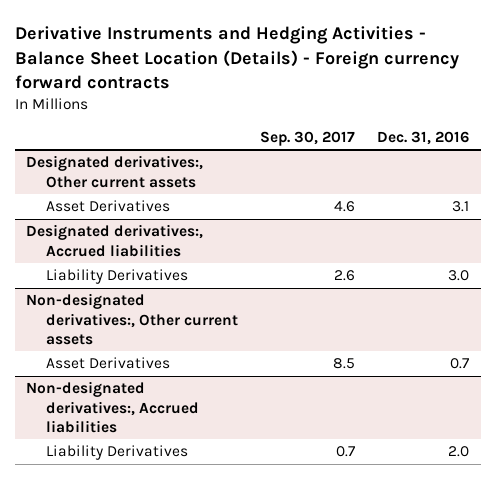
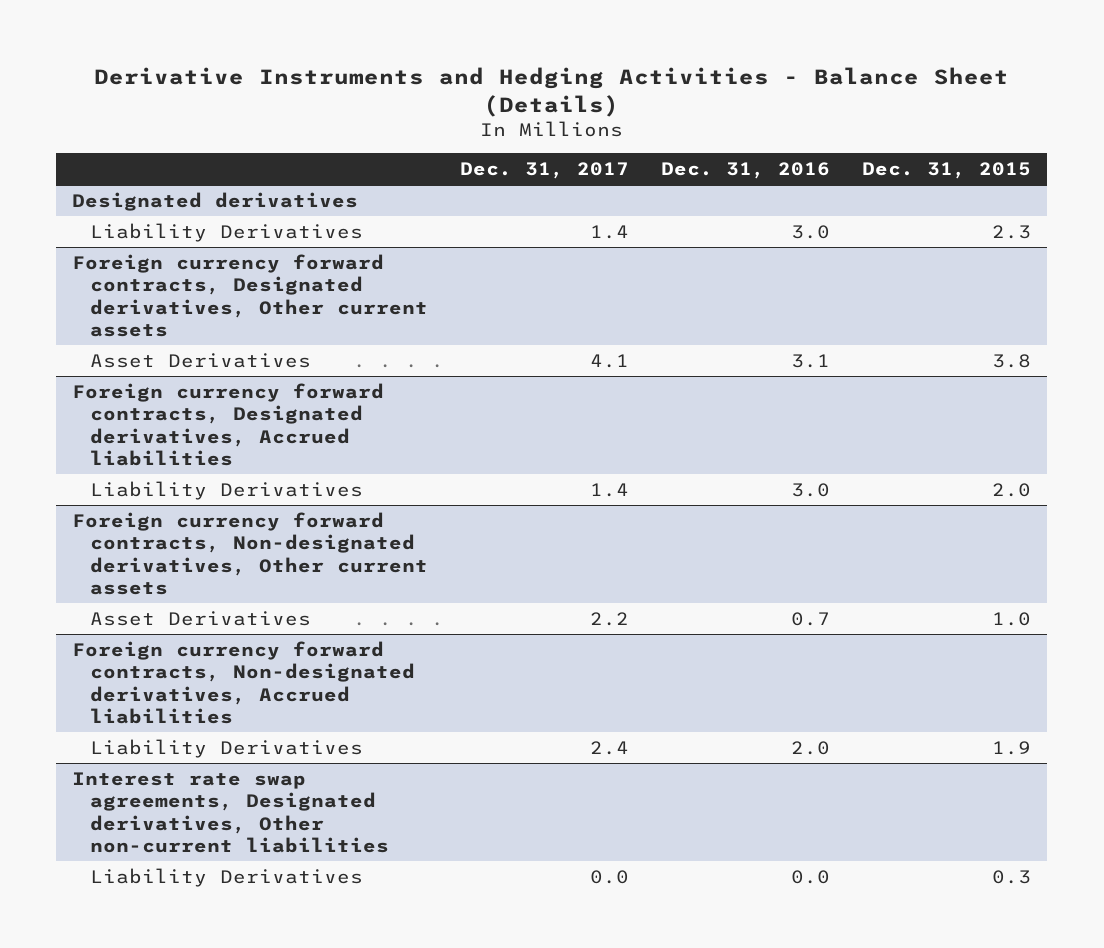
- Derivative Instruments and Hedging Activities - Balance Sheet Location (Details) - Foreign currency forward contracts
+ Derivative Instruments and Hedging Activities - Balance Sheet (Details)
- | Sep. 30, 2017 | Dec. 31, 2016
+ | Dec. 31, 2017 | Dec. 31, 2016 | Dec. 31, 2015
- Designated derivatives:, Other current assets
+ Designated derivatives
+ Liability Derivatives | 1.4 | 3.0 | 2.3
+ Foreign currency forward contracts, Designated derivatives, Other current assets
- Designated derivatives:, Accrued liabilities
+ Foreign currency forward contracts, Designated derivatives, Accrued liabilities
- Non-designated derivatives:, Other current assets
+ Foreign currency forward contracts, Non-designated derivatives, Other current assets
- Non-designated derivatives:, Accrued liabilities
+ Foreign currency forward contracts, Non-designated derivatives, Accrued liabilities
+ Interest rate swap agreements, Designated derivatives, Other non-current liabilities
+ Liability Derivatives | 0.0 | 0.0 | 0.3

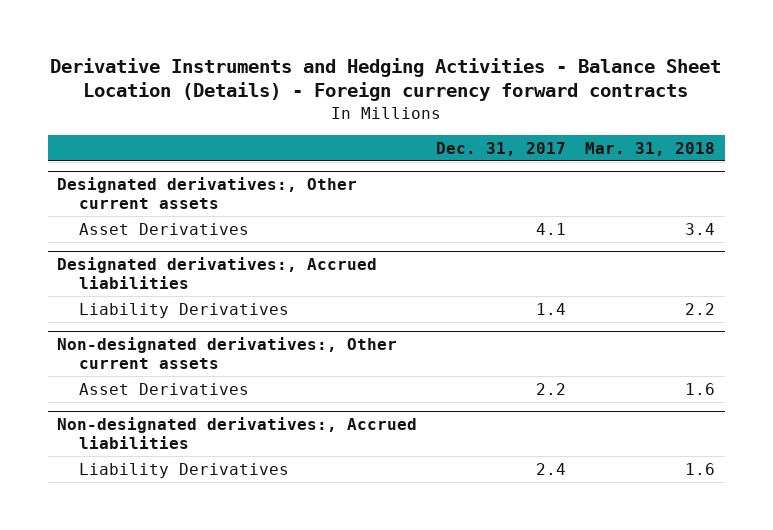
- Derivative Instruments and Hedging Activities - Balance Sheet (Details)
+ Derivative Instruments and Hedging Activities - Balance Sheet Location (Details) - Foreign currency forward contracts
- | Dec. 31, 2017 | Dec. 31, 2016 | Dec. 31, 2015
+ | Dec. 31, 2017 | Mar. 31, 2018
- Designated derivatives
- Liability Derivatives | 1.4 | 3.0 | 2.3
- Foreign currency forward contracts, Designated derivatives, Other current assets
+ Designated derivatives:, Other current assets
- Foreign currency forward contracts, Designated derivatives, Accrued liabilities
+ Designated derivatives:, Accrued liabilities
- Foreign currency forward contracts, Non-designated derivatives, Other current assets
+ Non-designated derivatives:, Other current assets
- Foreign currency forward contracts, Non-designated derivatives, Accrued liabilities
+ Non-designated derivatives:, Accrued liabilities
- Interest rate swap agreements, Designated derivatives, Other non-current liabilities
- Liability Derivatives | 0.0 | 0.0 | 0.3

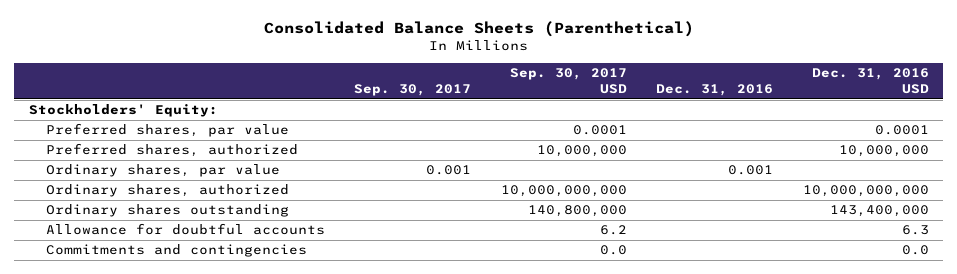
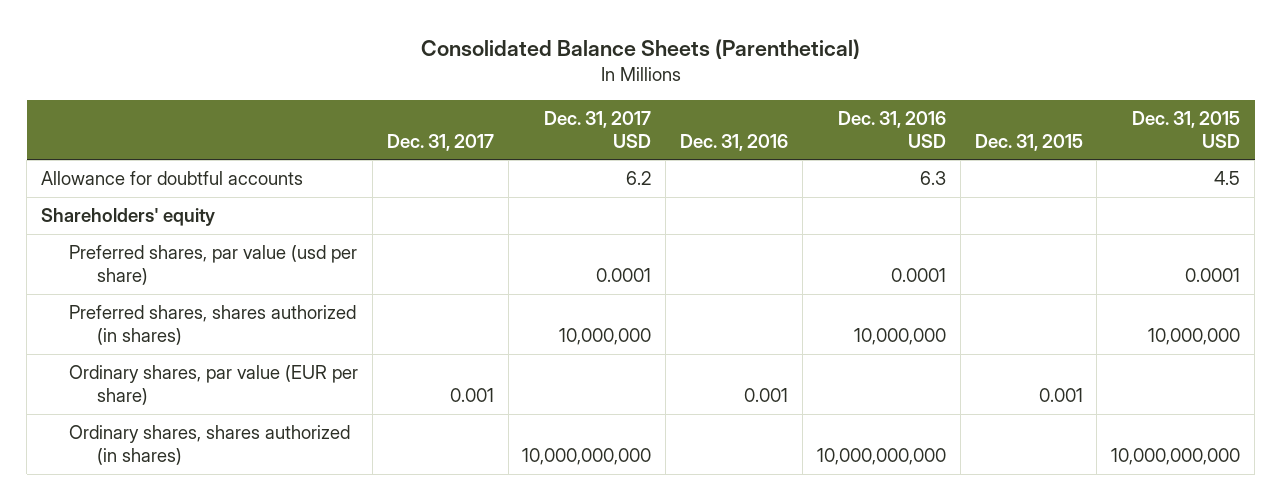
- | Sep. 30, 2017 | Sep. 30, 2017 USD | Dec. 31, 2016 | Dec. 31, 2016 USD
+ | Dec. 31, 2017 | Dec. 31, 2017 USD | Dec. 31, 2016 | Dec. 31, 2016 USD | Dec. 31, 2015 | Dec. 31, 2015 USD
- Stockholders' Equity:
- Preferred shares, par value | | 0.0001 | | 0.0001
- Preferred shares, authorized | | 10,000,000 | | 10,000,000
- Ordinary shares, par value | 0.001 | | 0.001 |
- Ordinary shares, authorized | | 10,000,000,000 | | 10,000,000,000
- Ordinary shares outstanding | | 140,800,000 | | 143,400,000
- Commitments and contingencies | | 0.0 | | 0.0
+ Shareholders' equity
+ Preferred shares, par value (usd per share) | | 0.0001 | | 0.0001 | | 0.0001
+ Preferred shares, shares authorized (in shares) | | 10,000,000 | | 10,000,000 | | 10,000,000
+ Ordinary shares, par value (EUR per share) | 0.001 | | 0.001 | | 0.001 |
+ Ordinary shares, shares authorized (in shares) | | 10,000,000,000 | | 10,000,000,000 | | 10,000,000,000

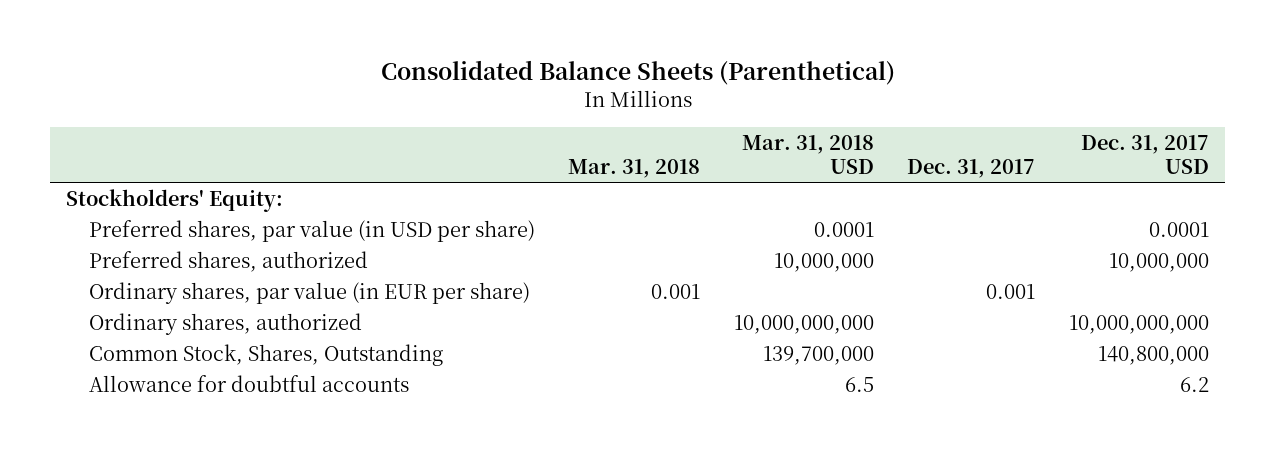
- | Dec. 31, 2017 | Dec. 31, 2017 USD | Dec. 31, 2016 | Dec. 31, 2016 USD | Dec. 31, 2015 | Dec. 31, 2015 USD
+ | Mar. 31, 2018 | Mar. 31, 2018 USD | Dec. 31, 2017 | Dec. 31, 2017 USD
+ Stockholders' Equity:
+ Preferred shares, par value (in USD per share) | | 0.0001 | | 0.0001
+ Preferred shares, authorized | | 10,000,000 | | 10,000,000
+ Ordinary shares, par value (in EUR per share) | 0.001 | | 0.001 |
+ Ordinary shares, authorized | | 10,000,000,000 | | 10,000,000,000
+ Common Stock, Shares, Outstanding | | 139,700,000 | | 140,800,000
- Shareholders' equity
- Preferred shares, par value (usd per share) | | 0.0001 | | 0.0001 | | 0.0001
- Preferred shares, shares authorized (in shares) | | 10,000,000 | | 10,000,000 | | 10,000,000
- Ordinary shares, par value (EUR per share) | 0.001 | | 0.001 | | 0.001 |
- Ordinary shares, shares authorized (in shares) | | 10,000,000,000 | | 10,000,000,000 | | 10,000,000,000

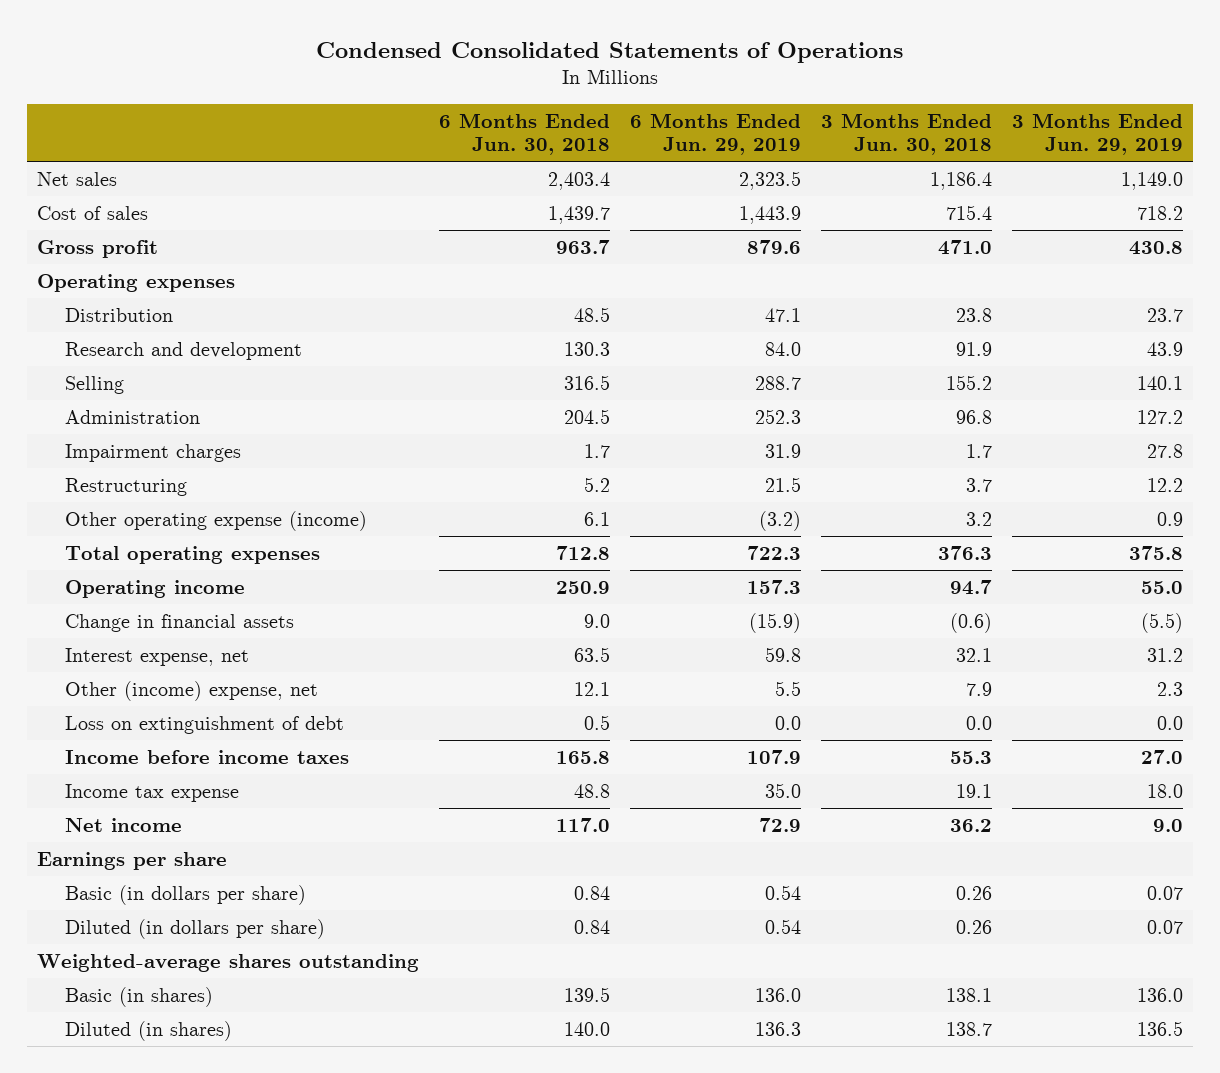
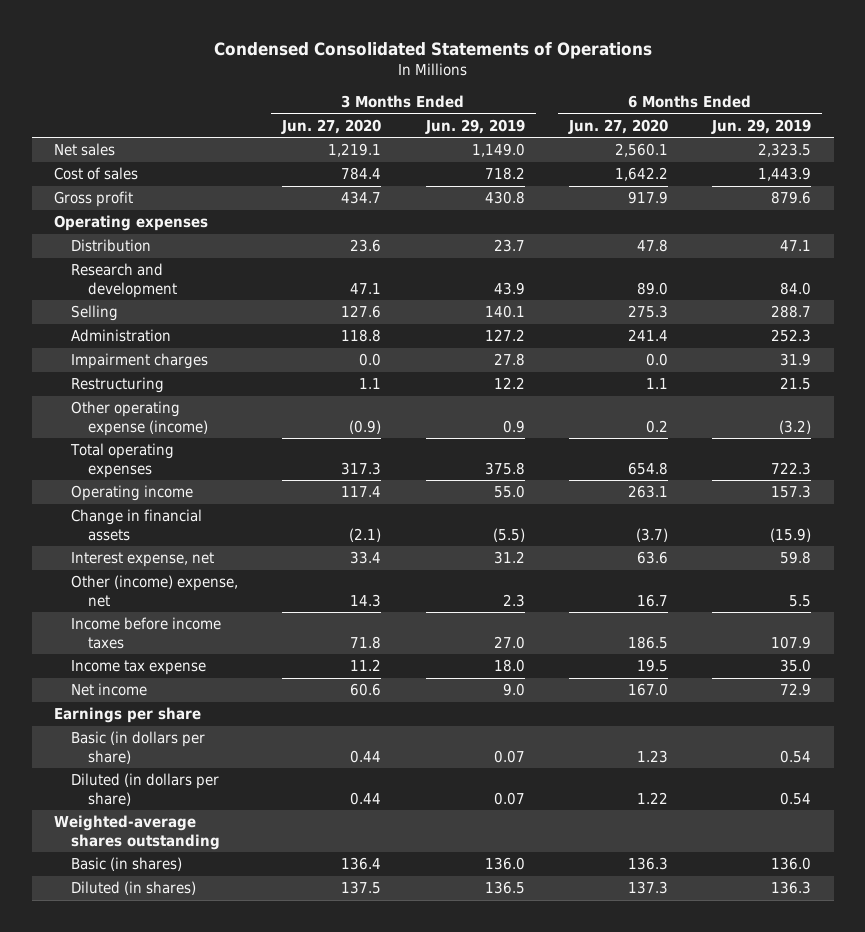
- | 6 Months Ended Jun. 30, 2018 | 6 Months Ended Jun. 29, 2019 | 3 Months Ended Jun. 30, 2018 | 3 Months Ended Jun. 29, 2019
+ | 3 Months Ended Jun. 27, 2020 | 3 Months Ended Jun. 29, 2019 | 6 Months Ended Jun. 27, 2020 | 6 Months Ended Jun. 29, 2019
- Loss on extinguishment of debt | 0.5 | 0.0 | 0.0 | 0.0

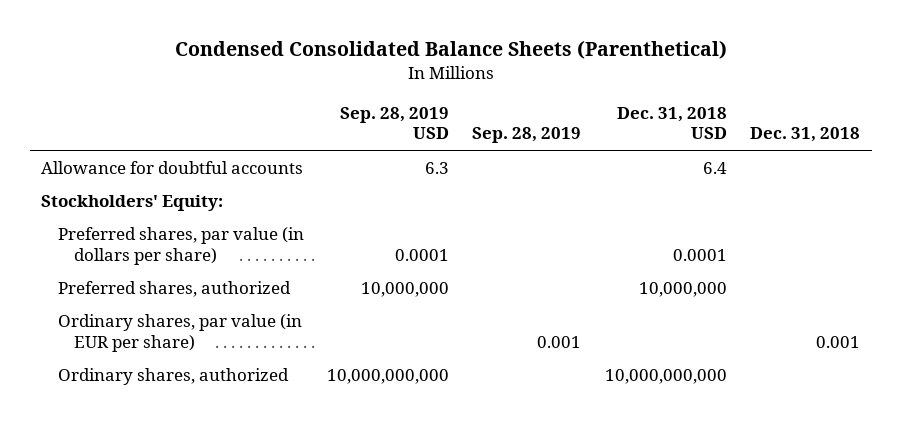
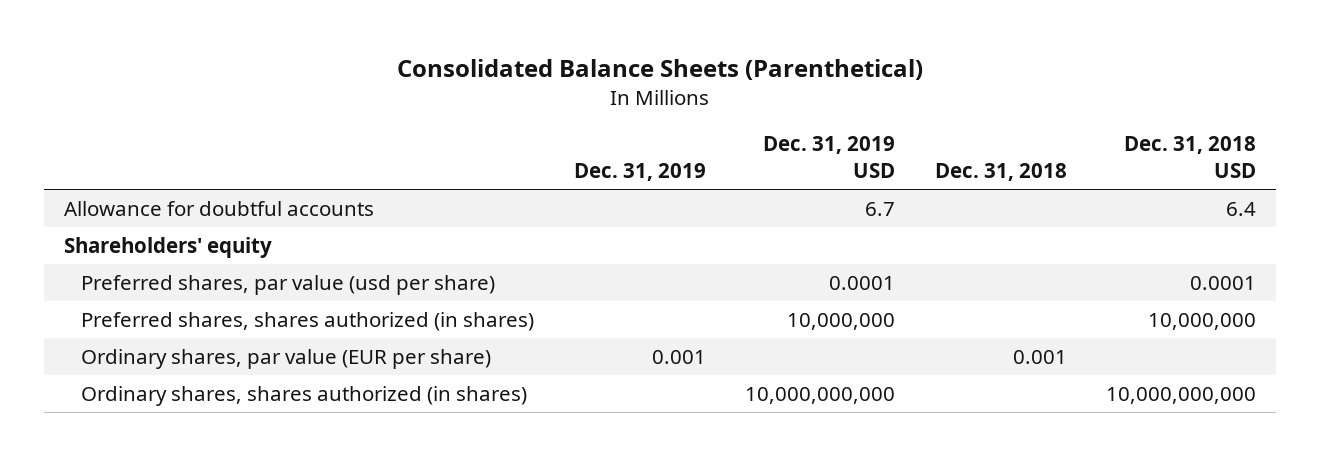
- Condensed Consolidated Balance Sheets (Parenthetical)
+ Consolidated Balance Sheets (Parenthetical)
- | Sep. 28, 2019 USD | Sep. 28, 2019 | Dec. 31, 2018 USD | Dec. 31, 2018
+ | Dec. 31, 2019 | Dec. 31, 2019 USD | Dec. 31, 2018 | Dec. 31, 2018 USD
- Stockholders' Equity:
- Preferred shares, par value (in dollars per share) | 0.0001 | | 0.0001 |
- Preferred shares, authorized | 10,000,000 | | 10,000,000 |
- Ordinary shares, par value (in EUR per share) | | 0.001 | | 0.001
- Ordinary shares, authorized | 10,000,000,000 | | 10,000,000,000 |
+ Shareholders' equity
+ Preferred shares, par value (usd per share) | | 0.0001 | | 0.0001
+ Preferred shares, shares authorized (in shares) | | 10,000,000 | | 10,000,000
+ Ordinary shares, par value (EUR per share) | 0.001 | | 0.001 |
+ Ordinary shares, shares authorized (in shares) | | 10,000,000,000 | | 10,000,000,000

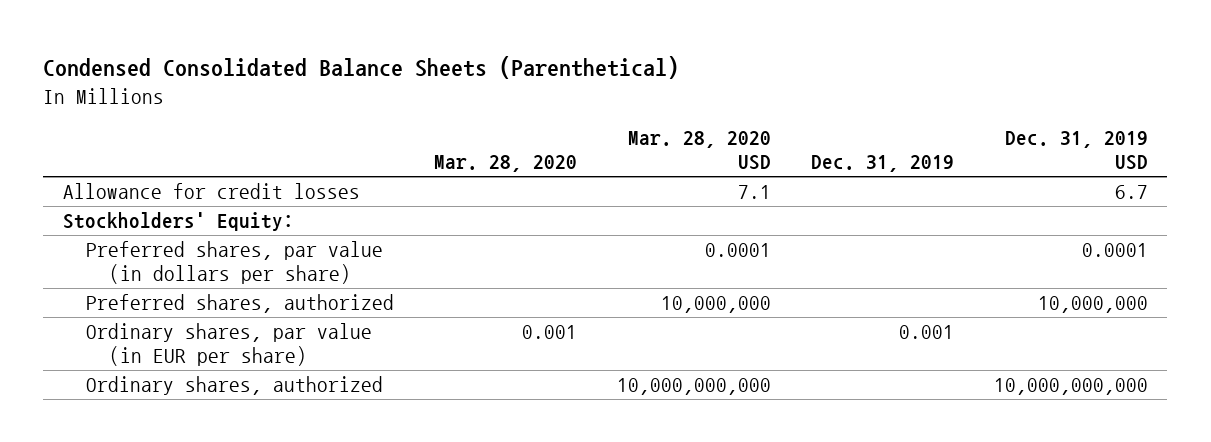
- Consolidated Balance Sheets (Parenthetical)
+ Condensed Consolidated Balance Sheets (Parenthetical)
- | Dec. 31, 2019 | Dec. 31, 2019 USD | Dec. 31, 2018 | Dec. 31, 2018 USD
+ | Mar. 28, 2020 | Mar. 28, 2020 USD | Dec. 31, 2019 | Dec. 31, 2019 USD
- Allowance for doubtful accounts | | 6.7 | | 6.4
- Shareholders' equity
- Preferred shares, par value (usd per share) | | 0.0001 | | 0.0001
- Preferred shares, shares authorized (in shares) | | 10,000,000 | | 10,000,000
- Ordinary shares, par value (EUR per share) | 0.001 | | 0.001 |
- Ordinary shares, shares authorized (in shares) | | 10,000,000,000 | | 10,000,000,000
+ Allowance for credit losses | | 7.1 | | 6.7
+ Stockholders' Equity:
+ Preferred shares, par value (in dollars per share) | | 0.0001 | | 0.0001
+ Preferred shares, authorized | | 10,000,000 | | 10,000,000
+ Ordinary shares, par value (in EUR per share) | 0.001 | | 0.001 |
+ Ordinary shares, authorized | | 10,000,000,000 | | 10,000,000,000

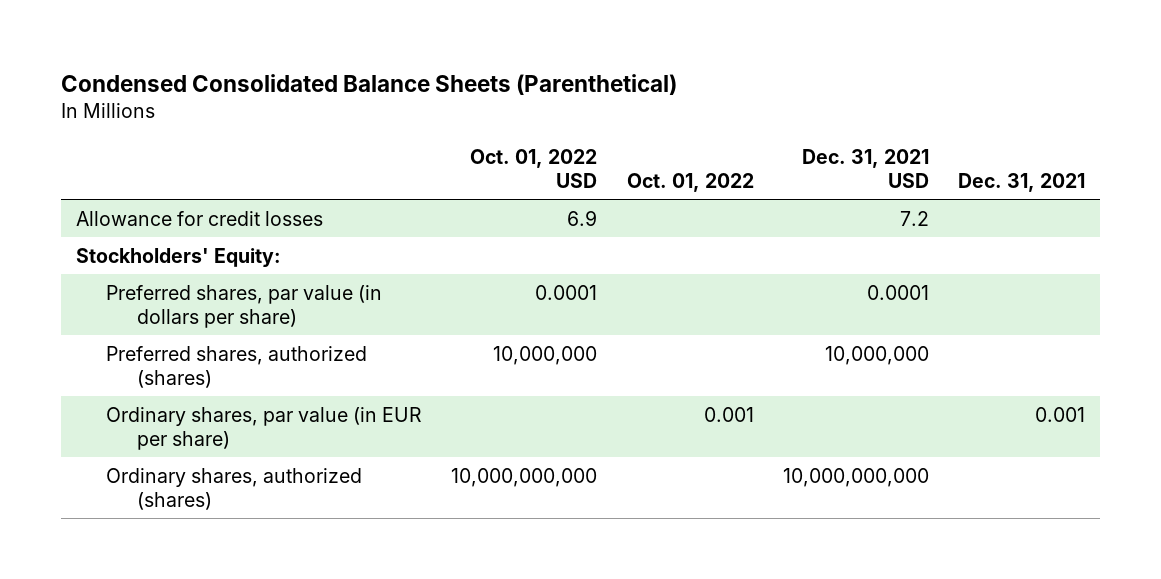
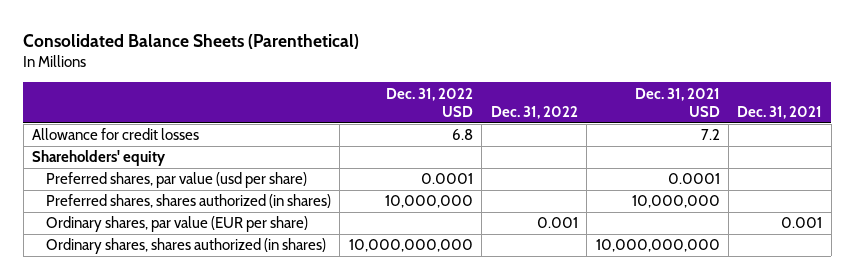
- Condensed Consolidated Balance Sheets (Parenthetical)
+ Consolidated Balance Sheets (Parenthetical)
- | Oct. 01, 2022 USD | Oct. 01, 2022 | Dec. 31, 2021 USD | Dec. 31, 2021
+ | Dec. 31, 2022 USD | Dec. 31, 2022 | Dec. 31, 2021 USD | Dec. 31, 2021
- Stockholders' Equity:
- Preferred shares, par value (in dollars per share) | 0.0001 | | 0.0001 |
- Preferred shares, authorized (shares) | 10,000,000 | | 10,000,000 |
- Ordinary shares, par value (in EUR per share) | | 0.001 | | 0.001
- Ordinary shares, authorized (shares) | 10,000,000,000 | | 10,000,000,000 |
+ Shareholders' equity
+ Preferred shares, par value (usd per share) | 0.0001 | | 0.0001 |
+ Preferred shares, shares authorized (in shares) | 10,000,000 | | 10,000,000 |
+ Ordinary shares, par value (EUR per share) | | 0.001 | | 0.001
+ Ordinary shares, shares authorized (in shares) | 10,000,000,000 | | 10,000,000,000 |

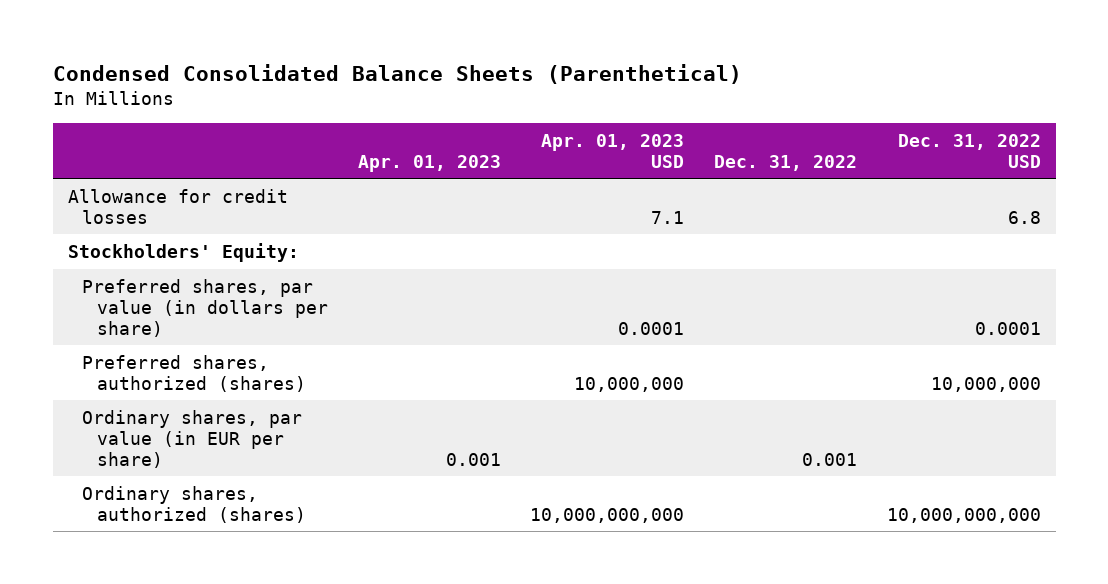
- Consolidated Balance Sheets (Parenthetical)
+ Condensed Consolidated Balance Sheets (Parenthetical)
- | Dec. 31, 2022 USD | Dec. 31, 2022 | Dec. 31, 2021 USD | Dec. 31, 2021
+ | Apr. 01, 2023 | Apr. 01, 2023 USD | Dec. 31, 2022 | Dec. 31, 2022 USD
- Shareholders' equity
- Preferred shares, par value (usd per share) | 0.0001 | | 0.0001 |
- Preferred shares, shares authorized (in shares) | 10,000,000 | | 10,000,000 |
- Ordinary shares, par value (EUR per share) | | 0.001 | | 0.001
- Ordinary shares, shares authorized (in shares) | 10,000,000,000 | | 10,000,000,000 |
+ Stockholders' Equity:
+ Preferred shares, par value (in dollars per share) | | 0.0001 | | 0.0001
+ Preferred shares, authorized (shares) | | 10,000,000 | | 10,000,000
+ Ordinary shares, par value (in EUR per share) | 0.001 | | 0.001 |
+ Ordinary shares, authorized (shares) | | 10,000,000,000 | | 10,000,000,000

